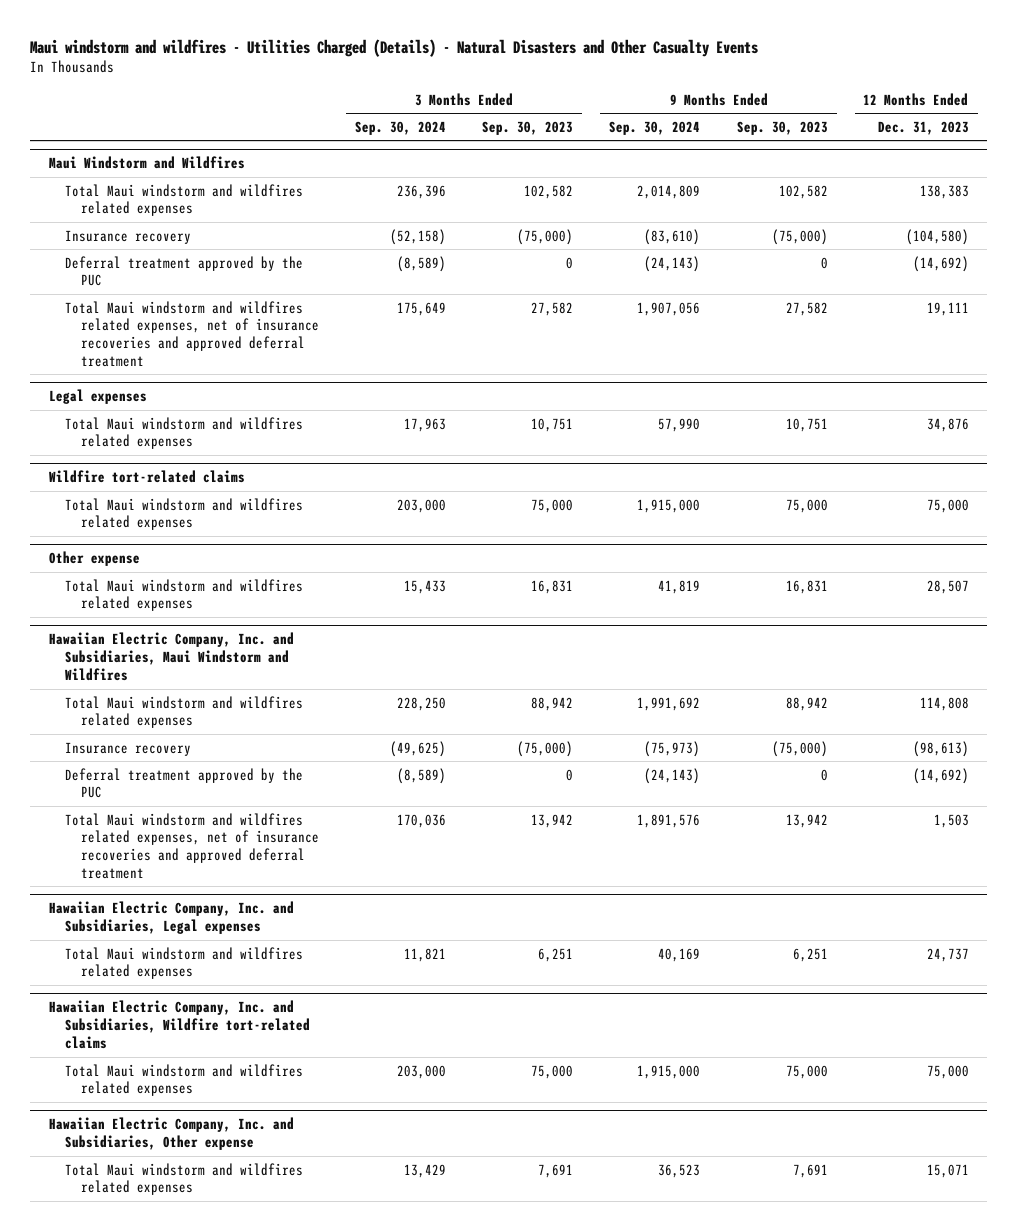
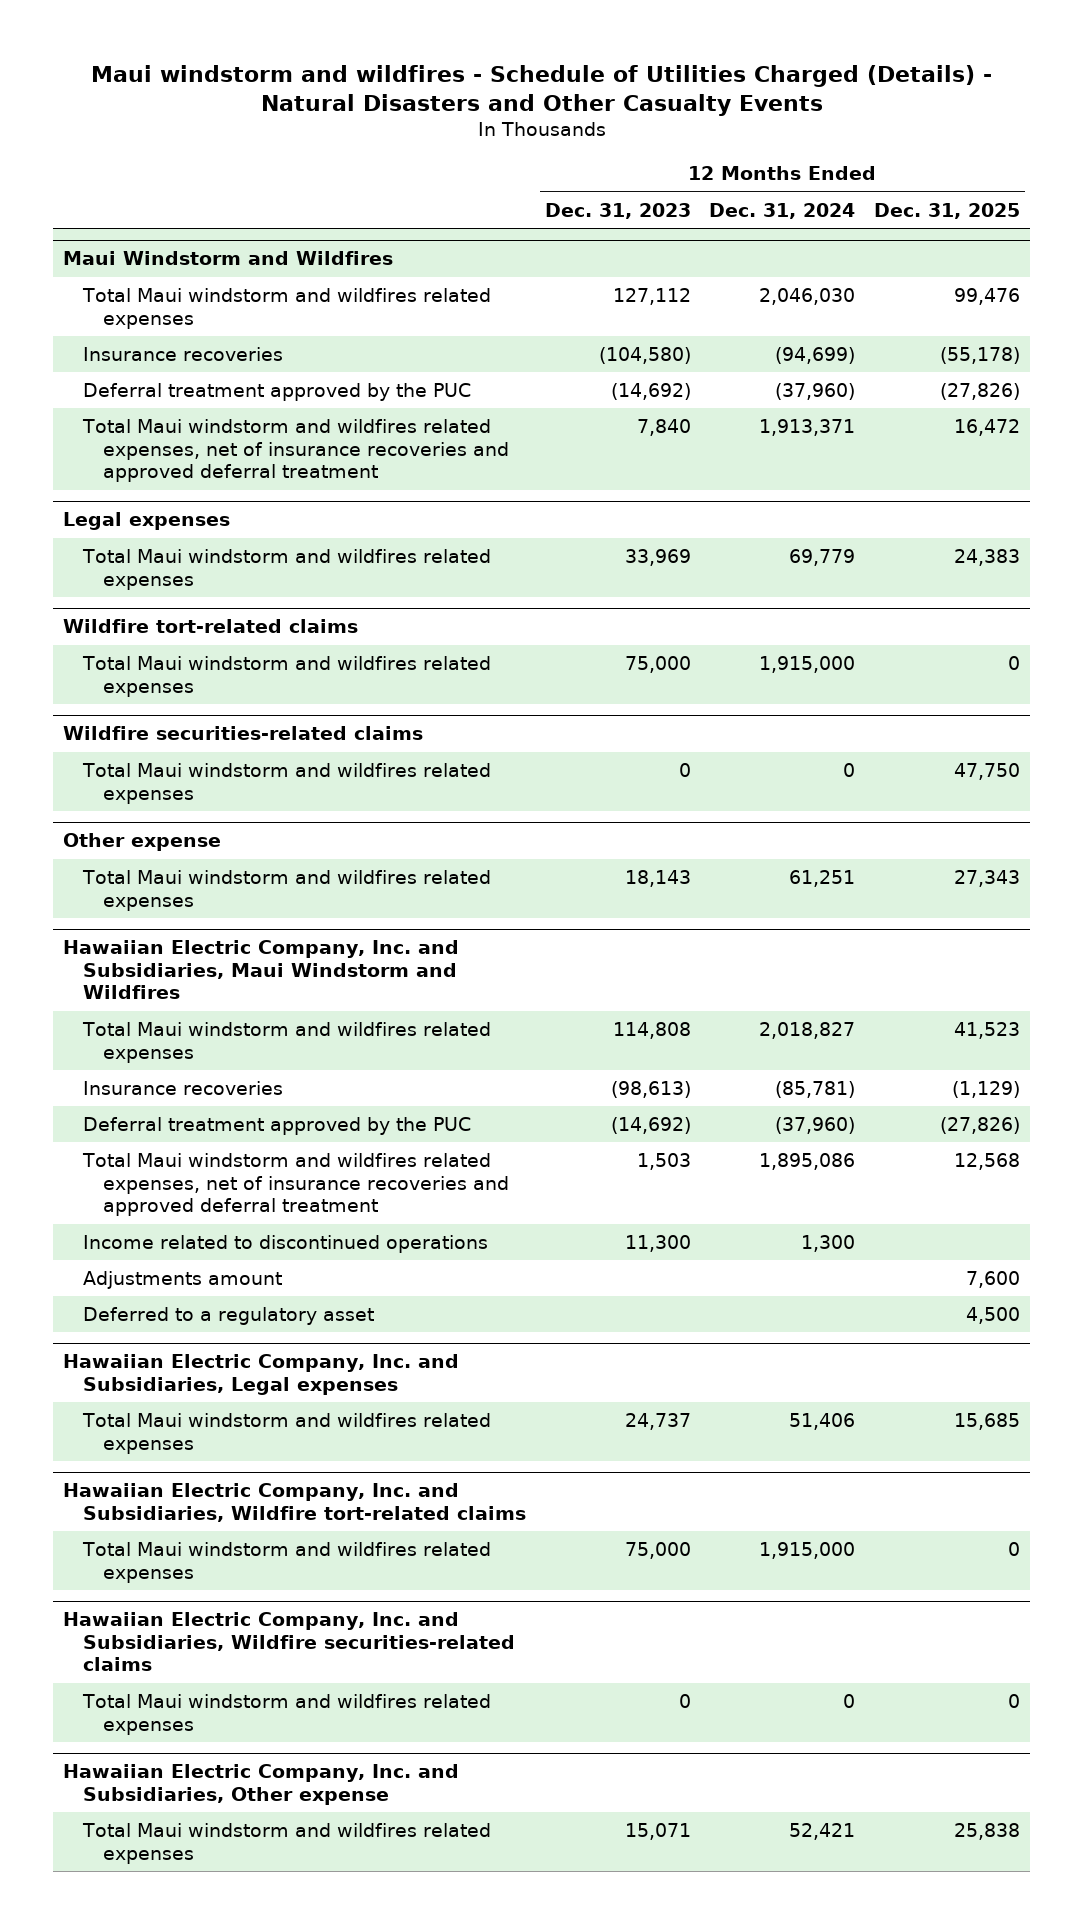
- Maui windstorm and wildfires - Utilities Charged (Details) - Natural Disasters and Other Casualty Events
+ Maui windstorm and wildfires - Schedule of Utilities Charged (Details) - Natural Disasters and Other Casualty Events
- | 3 Months Ended Sep. 30, 2024 | 3 Months Ended Sep. 30, 2023 | 9 Months Ended Sep. 30, 2024 | 9 Months Ended Sep. 30, 2023 | 12 Months Ended Dec. 31, 2023
+ | 12 Months Ended Dec. 31, 2023 | 12 Months Ended Dec. 31, 2024 | 12 Months Ended Dec. 31, 2025
@ Maui Windstorm and Wildfires
- Total Maui windstorm and wildfires related expenses | 236,396 | 102,582 | 2,014,809 | 102,582 | 138,383
- Insurance recovery | (52,158) | (75,000) | (83,610) | (75,000) | (104,580)
+ Total Maui windstorm and wildfires related expenses | 127,112 | 2,046,030 | 99,476
+ Insurance recoveries | (104,580) | (94,699) | (55,178)
- Total Maui windstorm and wildfires related expenses, net of insurance recoveries and approved deferral treatment | 175,649 | 27,582 | 1,907,056 | 27,582 | 19,111
+ Total Maui windstorm and wildfires related expenses, net of insurance recoveries and approved deferral treatment | 7,840 | 1,913,371 | 16,472
@ Legal expenses
- Total Maui windstorm and wildfires related expenses | 17,963 | 10,751 | 57,990 | 10,751 | 34,876
+ Total Maui windstorm and wildfires related expenses | 33,969 | 69,779 | 24,383
+ Wildfire securities-related claims
+ Total Maui windstorm and wildfires related expenses | 0 | 0 | 47,750
@ Other expense
- Total Maui windstorm and wildfires related expenses | 15,433 | 16,831 | 41,819 | 16,831 | 28,507
+ Total Maui windstorm and wildfires related expenses | 18,143 | 61,251 | 27,343
@ Hawaiian Electric Company, Inc. and Subsidiaries, Maui Windstorm and Wildfires
- Insurance recovery | (49,625) | (75,000) | (75,973) | (75,000) | (98,613)
+ Insurance recoveries | (98,613) | (85,781) | (1,129)
+ Income related to discontinued operations | 11,300 | 1,300 |
+ Adjustments amount | | | 7,600
+ Deferred to a regulatory asset | | | 4,500
+ Hawaiian Electric Company, Inc. and Subsidiaries, Wildfire securities-related claims
+ Total Maui windstorm and wildfires related expenses | 0 | 0 | 0

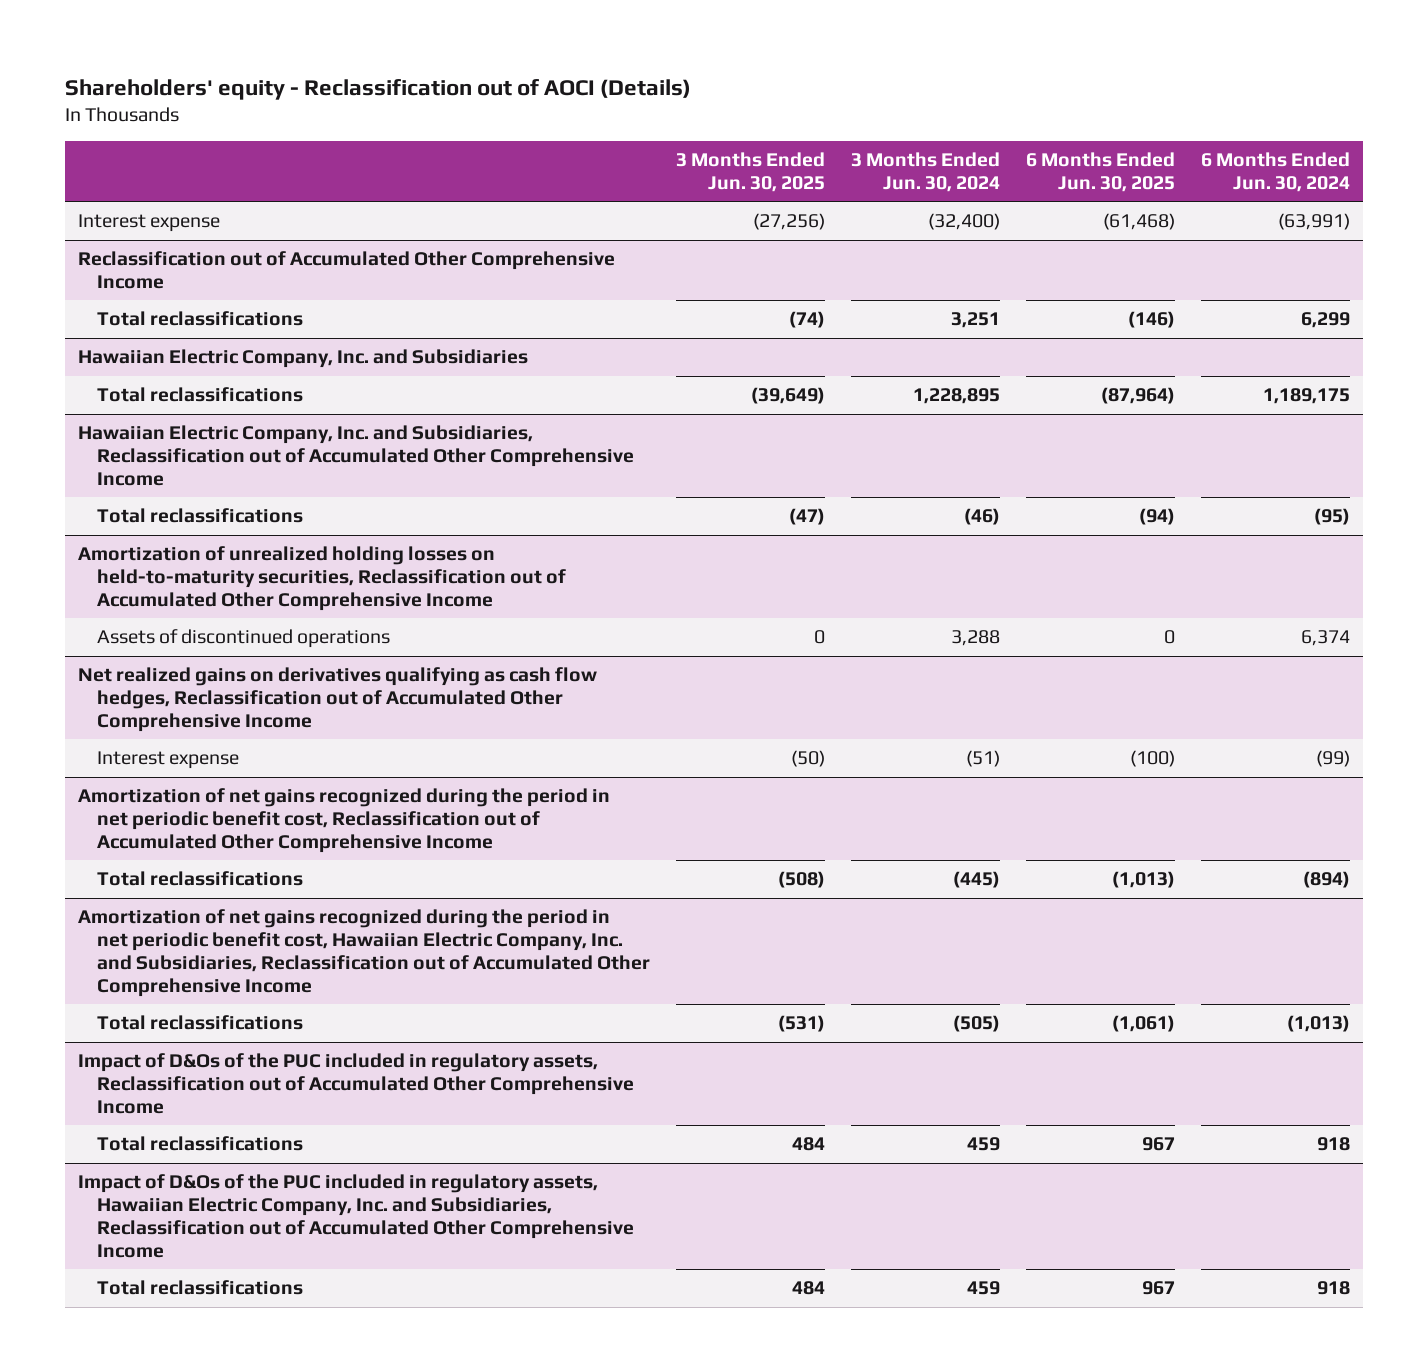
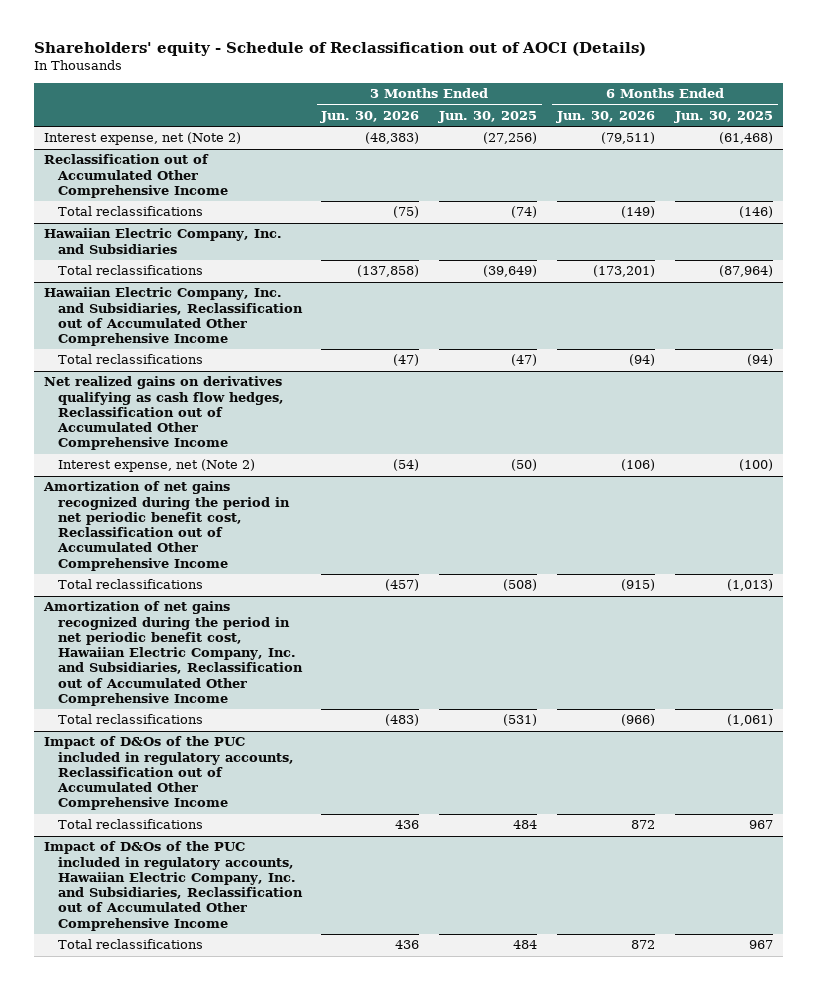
- Shareholders' equity - Reclassification out of AOCI (Details)
+ Shareholders' equity - Schedule of Reclassification out of AOCI (Details)
- | 3 Months Ended Jun. 30, 2025 | 3 Months Ended Jun. 30, 2024 | 6 Months Ended Jun. 30, 2025 | 6 Months Ended Jun. 30, 2024
+ | 3 Months Ended Jun. 30, 2026 | 3 Months Ended Jun. 30, 2025 | 6 Months Ended Jun. 30, 2026 | 6 Months Ended Jun. 30, 2025
- Interest expense | (27,256) | (32,400) | (61,468) | (63,991)
+ Interest expense, net (Note 2) | (48,383) | (27,256) | (79,511) | (61,468)
- Amortization of unrealized holding losses on held-to-maturity securities, Reclassification out of Accumulated Other Comprehensive Income
- Assets of discontinued operations | 0 | 3,288 | 0 | 6,374
@ Net realized gains on derivatives qualifying as cash flow hedges, Reclassification out of Accumulated Other Comprehensive Income
- Interest expense | (50) | (51) | (100) | (99)
+ Interest expense, net (Note 2) | (54) | (50) | (106) | (100)
- Impact of D&Os of the PUC included in regulatory assets, Reclassification out of Accumulated Other Comprehensive Income
+ Impact of D&Os of the PUC included in regulatory accounts, Reclassification out of Accumulated Other Comprehensive Income
- Impact of D&Os of the PUC included in regulatory assets, Hawaiian Electric Company, Inc. and Subsidiaries, Reclassification out of Accumulated Other Comprehensive Income
+ Impact of D&Os of the PUC included in regulatory accounts, Hawaiian Electric Company, Inc. and Subsidiaries, Reclassification out of Accumulated Other Comprehensive Income

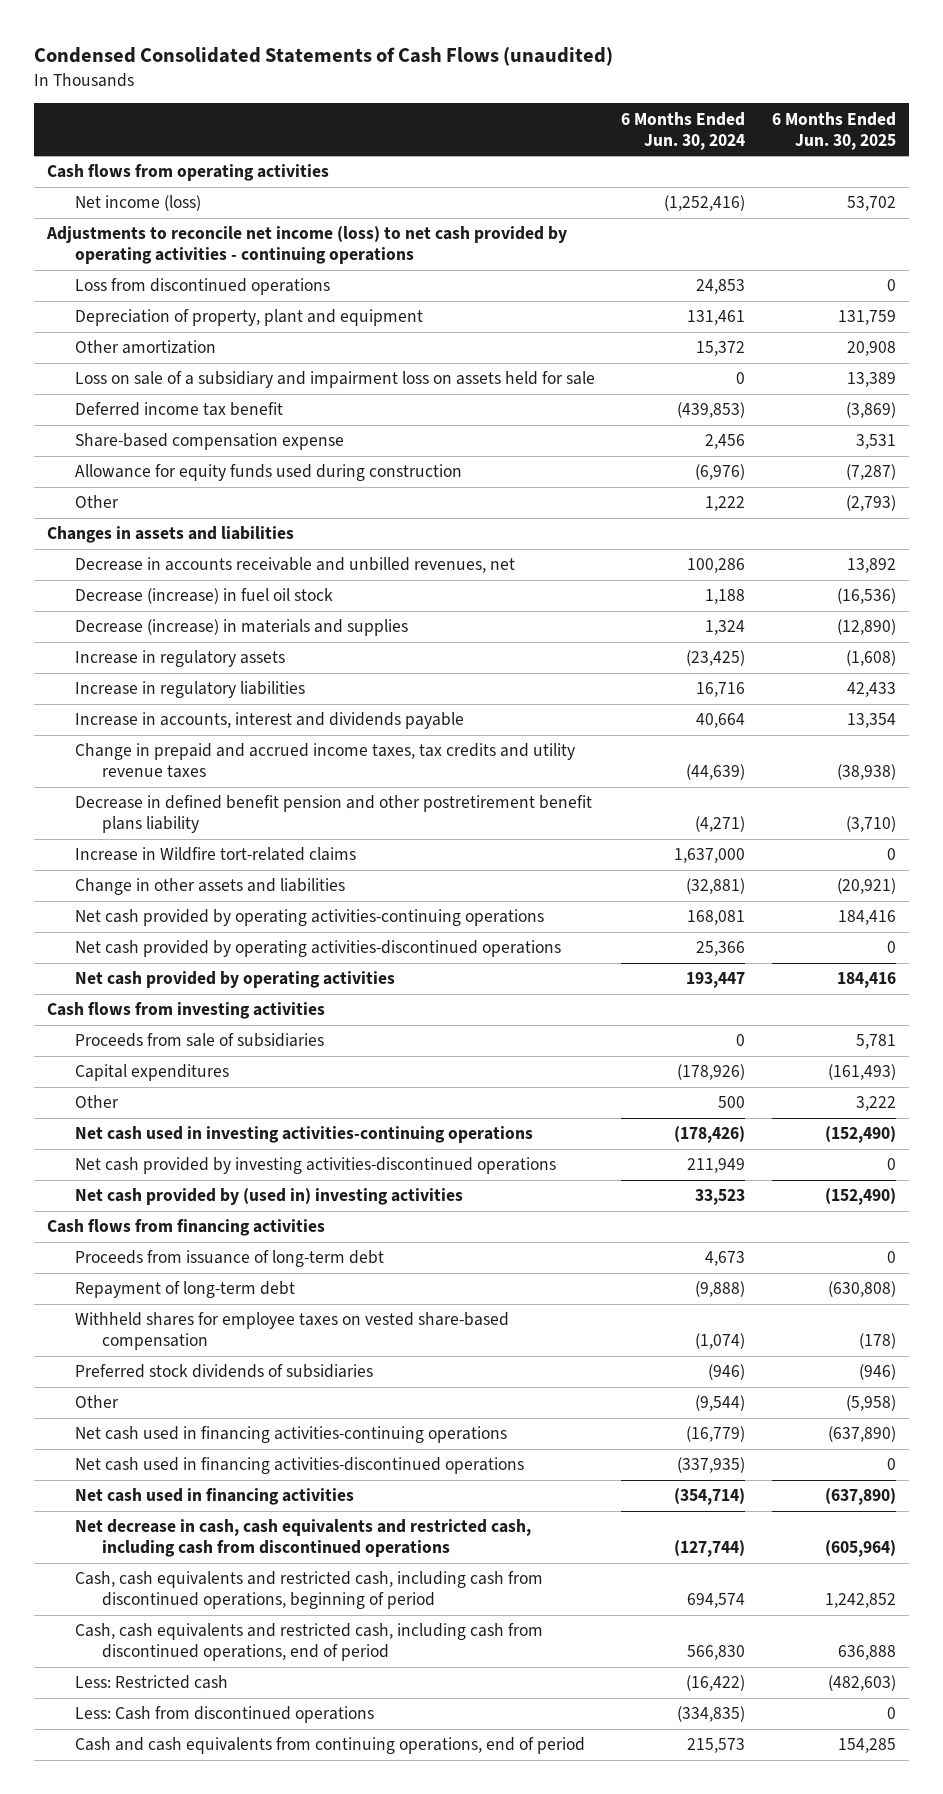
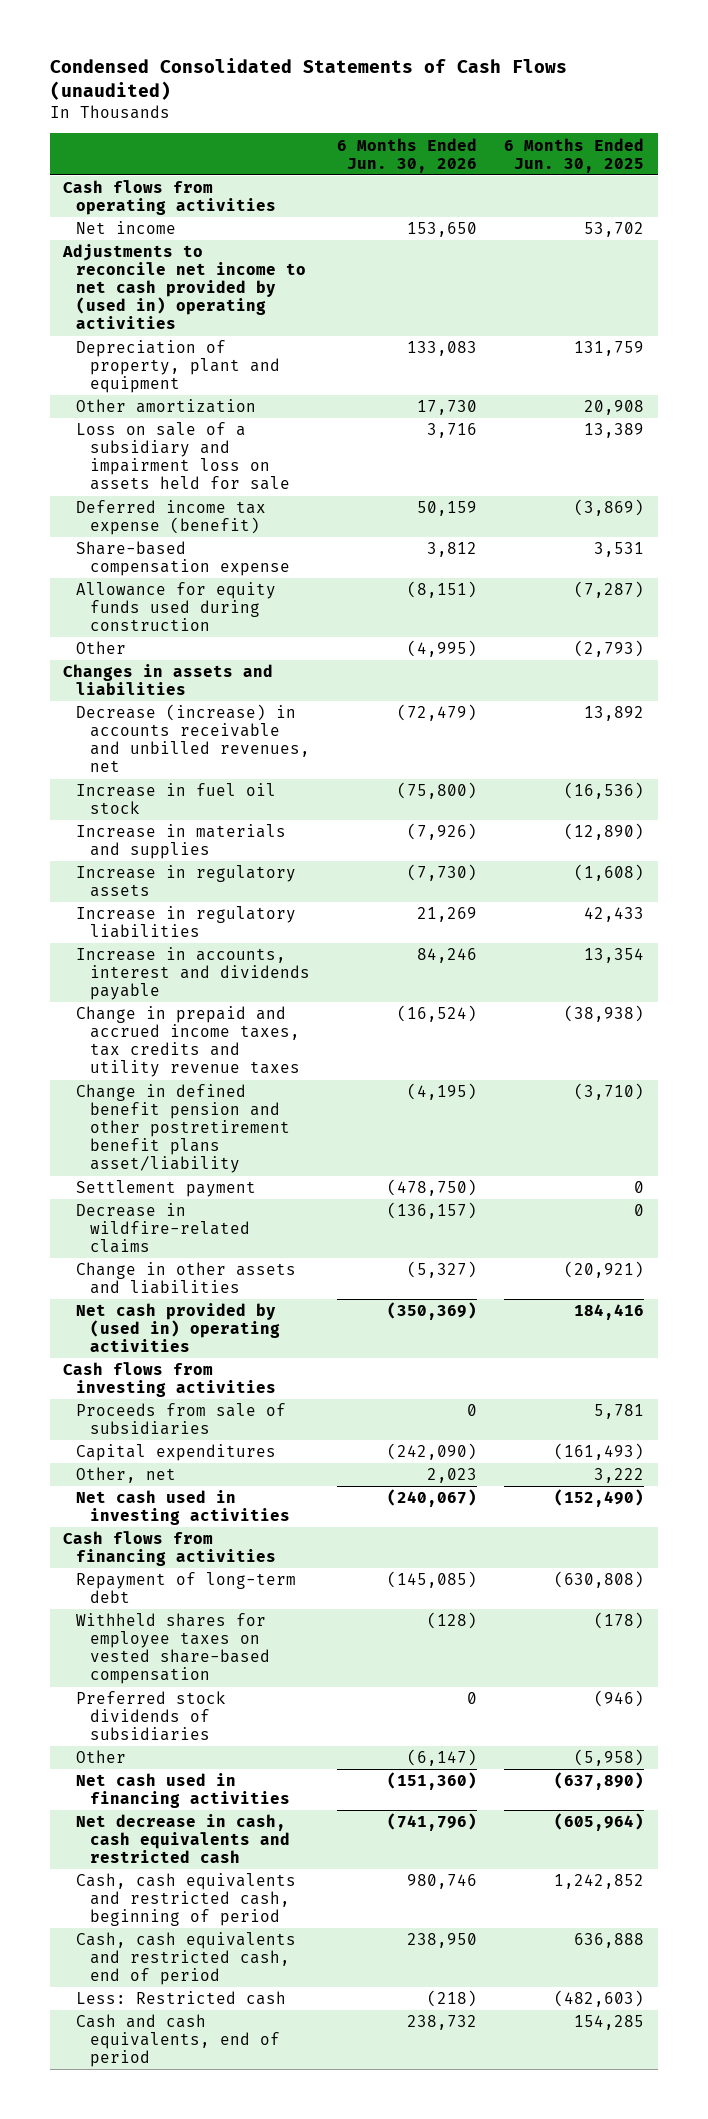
- | 6 Months Ended Jun. 30, 2024 | 6 Months Ended Jun. 30, 2025
+ | 6 Months Ended Jun. 30, 2026 | 6 Months Ended Jun. 30, 2025
- Net income (loss) | (1,252,416) | 53,702
- Adjustments to reconcile net income (loss) to net cash provided by operating activities - continuing operations
- Loss from discontinued operations | 24,853 | 0
+ Net income | 153,650 | 53,702
+ Adjustments to reconcile net income to net cash provided by (used in) operating activities
- Deferred income tax benefit | (439,853) | (3,869)
+ Deferred income tax expense (benefit) | 50,159 | (3,869)
- Decrease in accounts receivable and unbilled revenues, net | 100,286 | 13,892
- Decrease (increase) in fuel oil stock | 1,188 | (16,536)
- Decrease (increase) in materials and supplies | 1,324 | (12,890)
+ Decrease (increase) in accounts receivable and unbilled revenues, net | (72,479) | 13,892
+ Increase in fuel oil stock | (75,800) | (16,536)
+ Increase in materials and supplies | (7,926) | (12,890)
- Decrease in defined benefit pension and other postretirement benefit plans liability | (4,271) | (3,710)
- Increase in Wildfire tort-related claims | 1,637,000 | 0
+ Change in defined benefit pension and other postretirement benefit plans asset/liability | (4,195) | (3,710)
+ Settlement payment | (478,750) | 0
+ Decrease in wildfire-related claims | (136,157) | 0
- Net cash provided by operating activities-continuing operations | 168,081 | 184,416
- Net cash provided by operating activities-discontinued operations | 25,366 | 0
- Net cash provided by operating activities | 193,447 | 184,416
+ Net cash provided by (used in) operating activities | (350,369) | 184,416
- Other | 500 | 3,222
- Net cash used in investing activities-continuing operations | (178,426) | (152,490)
- Net cash provided by investing activities-discontinued operations | 211,949 | 0
- Net cash provided by (used in) investing activities | 33,523 | (152,490)
+ Other, net | 2,023 | 3,222
+ Net cash used in investing activities | (240,067) | (152,490)
- Proceeds from issuance of long-term debt | 4,673 | 0
- Net cash used in financing activities-continuing operations | (16,779) | (637,890)
- Net cash used in financing activities-discontinued operations | (337,935) | 0
- Net decrease in cash, cash equivalents and restricted cash, including cash from discontinued operations | (127,744) | (605,964)
- Cash, cash equivalents and restricted cash, including cash from discontinued operations, beginning of period | 694,574 | 1,242,852
- Cash, cash equivalents and restricted cash, including cash from discontinued operations, end of period | 566,830 | 636,888
+ Net decrease in cash, cash equivalents and restricted cash | (741,796) | (605,964)
+ Cash, cash equivalents and restricted cash, beginning of period | 980,746 | 1,242,852
+ Cash, cash equivalents and restricted cash, end of period | 238,950 | 636,888
- Less: Cash from discontinued operations | (334,835) | 0
- Cash and cash equivalents from continuing operations, end of period | 215,573 | 154,285
+ Cash and cash equivalents, end of period | 238,732 | 154,285

